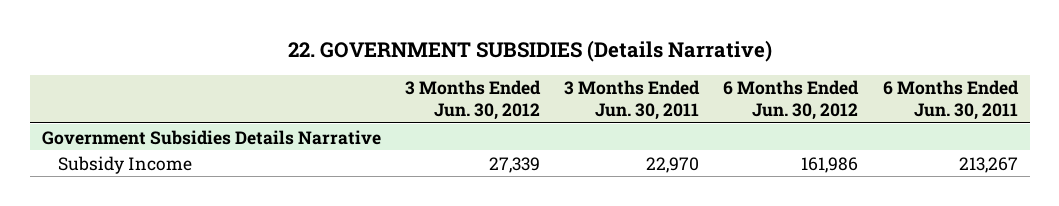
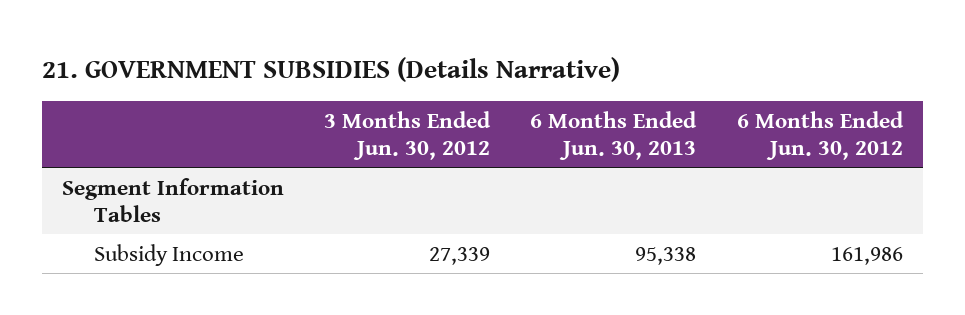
- 22. GOVERNMENT SUBSIDIES (Details Narrative)
+ 21. GOVERNMENT SUBSIDIES (Details Narrative)
- | 3 Months Ended Jun. 30, 2012 | 3 Months Ended Jun. 30, 2011 | 6 Months Ended Jun. 30, 2012 | 6 Months Ended Jun. 30, 2011
+ | 3 Months Ended Jun. 30, 2012 | 6 Months Ended Jun. 30, 2013 | 6 Months Ended Jun. 30, 2012
- Government Subsidies Details Narrative
+ Segment Information Tables

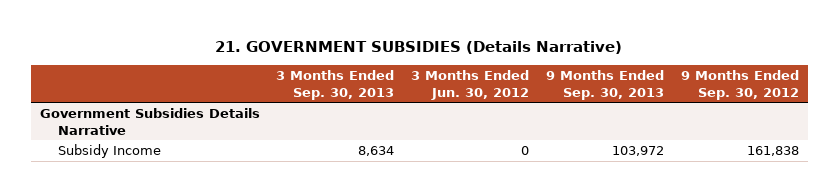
- | 3 Months Ended Jun. 30, 2012 | 6 Months Ended Jun. 30, 2013 | 6 Months Ended Jun. 30, 2012
+ | 3 Months Ended Sep. 30, 2013 | 3 Months Ended Jun. 30, 2012 | 9 Months Ended Sep. 30, 2013 | 9 Months Ended Sep. 30, 2012
- Segment Information Tables
- Subsidy Income | 27,339 | 95,338 | 161,986
+ Government Subsidies Details Narrative
+ Subsidy Income | 8,634 | 0 | 103,972 | 161,838

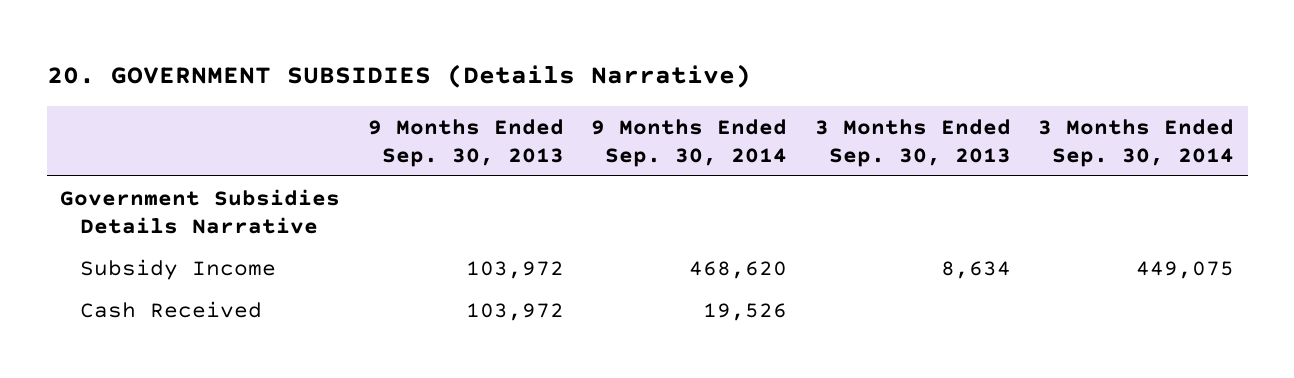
- 21. GOVERNMENT SUBSIDIES (Details Narrative)
+ 20. GOVERNMENT SUBSIDIES (Details Narrative)
- | 3 Months Ended Sep. 30, 2013 | 3 Months Ended Jun. 30, 2012 | 9 Months Ended Sep. 30, 2013 | 9 Months Ended Sep. 30, 2012
+ | 9 Months Ended Sep. 30, 2013 | 9 Months Ended Sep. 30, 2014 | 3 Months Ended Sep. 30, 2013 | 3 Months Ended Sep. 30, 2014
+ Cash Received | 103,972 | 19,526 | |

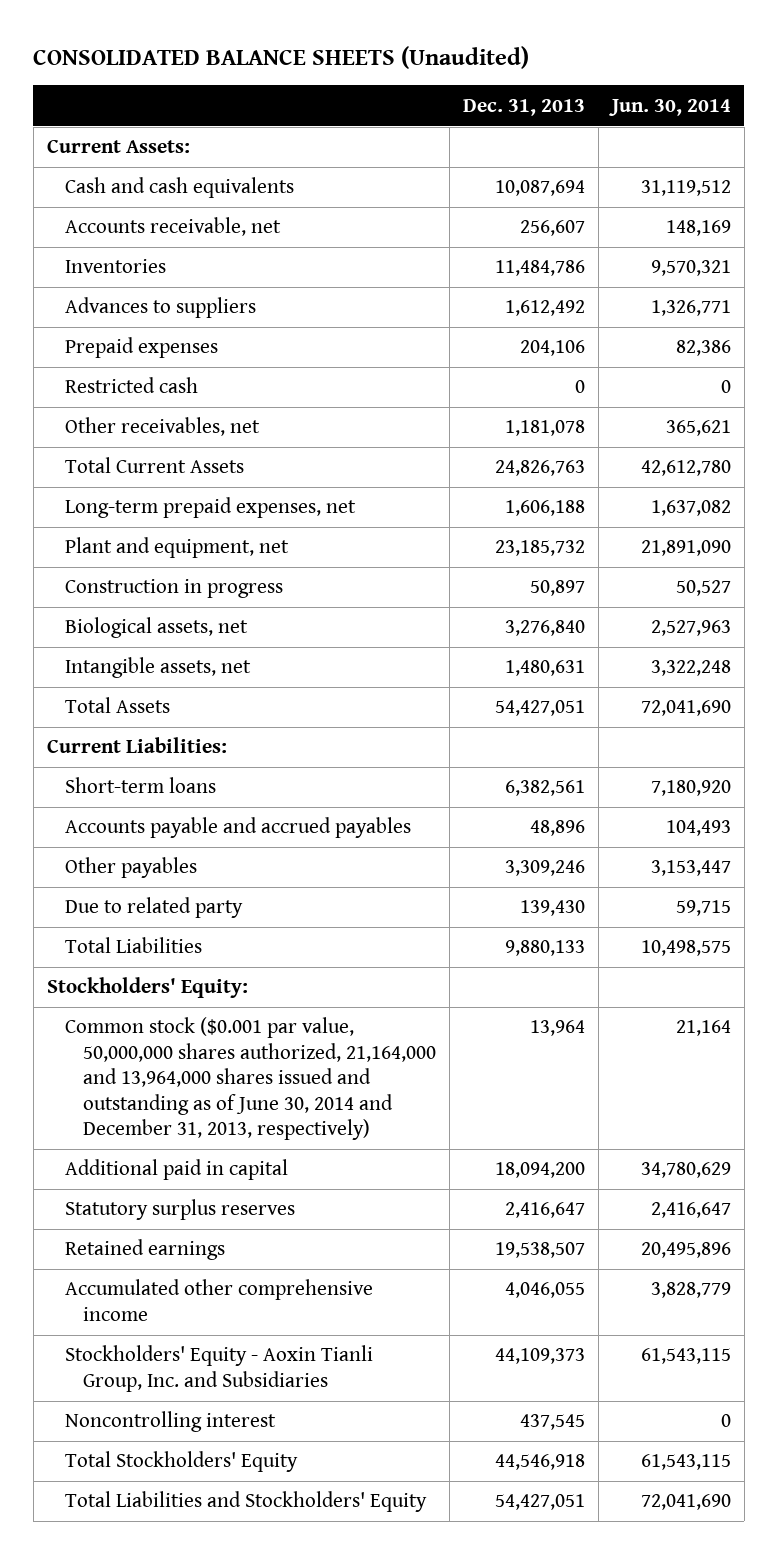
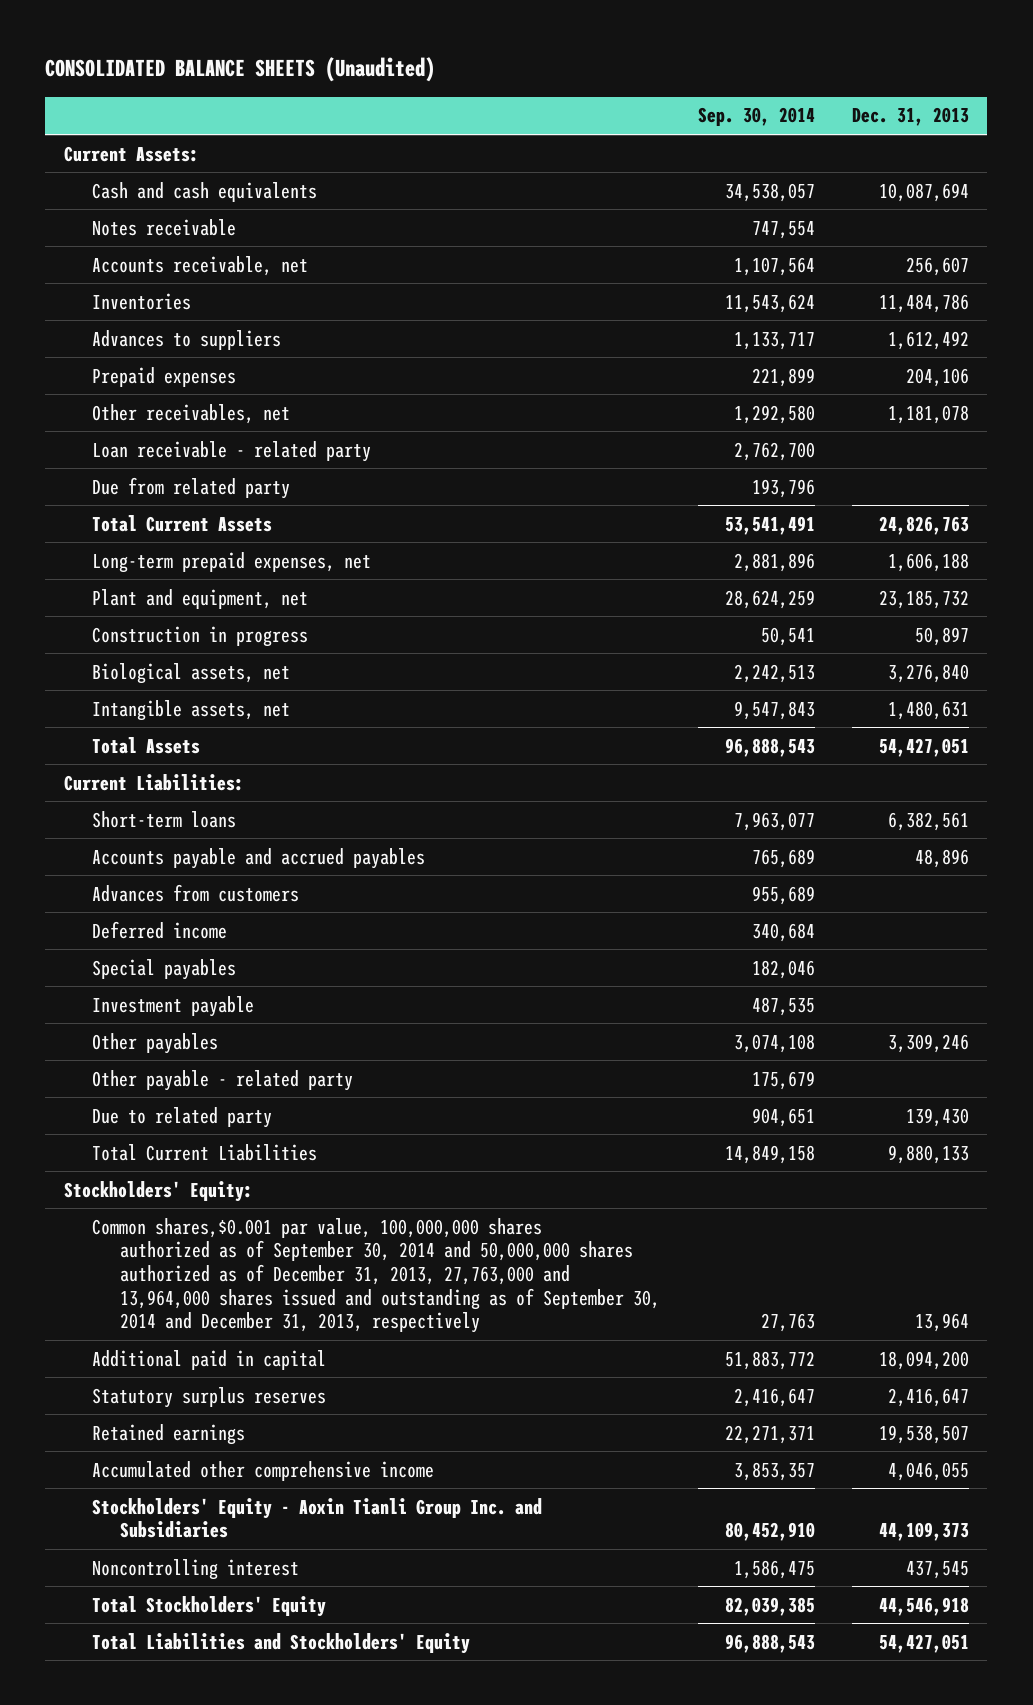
- | Dec. 31, 2013 | Jun. 30, 2014
+ | Sep. 30, 2014 | Dec. 31, 2013
+ Notes receivable | 747,554 |
- Restricted cash | 0 | 0
+ Loan receivable - related party | 2,762,700 |
+ Due from related party | 193,796 |
+ Advances from customers | 955,689 |
+ Deferred income | 340,684 |
+ Special payables | 182,046 |
+ Investment payable | 487,535 |
+ Other payable - related party | 175,679 |
- Total Liabilities | 9,880,133 | 10,498,575
+ Total Current Liabilities | 14,849,158 | 9,880,133
- Common stock ($0.001 par value, 50,000,000 shares authorized, 21,164,000 and 13,964,000 shares issued and outstanding as of June 30, 2014 and December 31, 2013, respectively) | 13,964 | 21,164
+ Common shares,$0.001 par value, 100,000,000 shares authorized as of September 30, 2014 and 50,000,000 shares authorized as of December 31, 2013, 27,763,000 and 13,964,000 shares issued and outstanding as of September 30, 2014 and December 31, 2013, respectively | 27,763 | 13,964
- Stockholders' Equity - Aoxin Tianli Group, Inc. and Subsidiaries | 44,109,373 | 61,543,115
+ Stockholders' Equity - Aoxin Tianli Group Inc. and Subsidiaries | 80,452,910 | 44,109,373

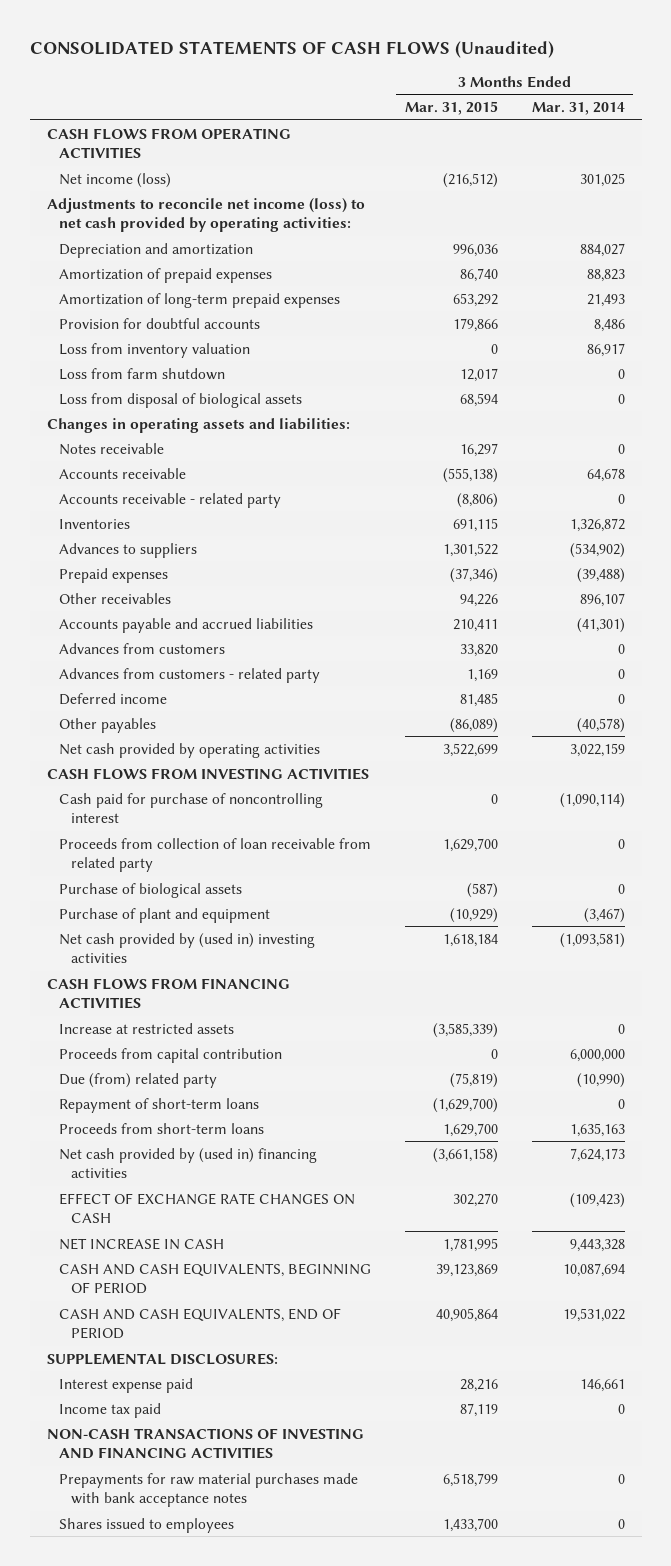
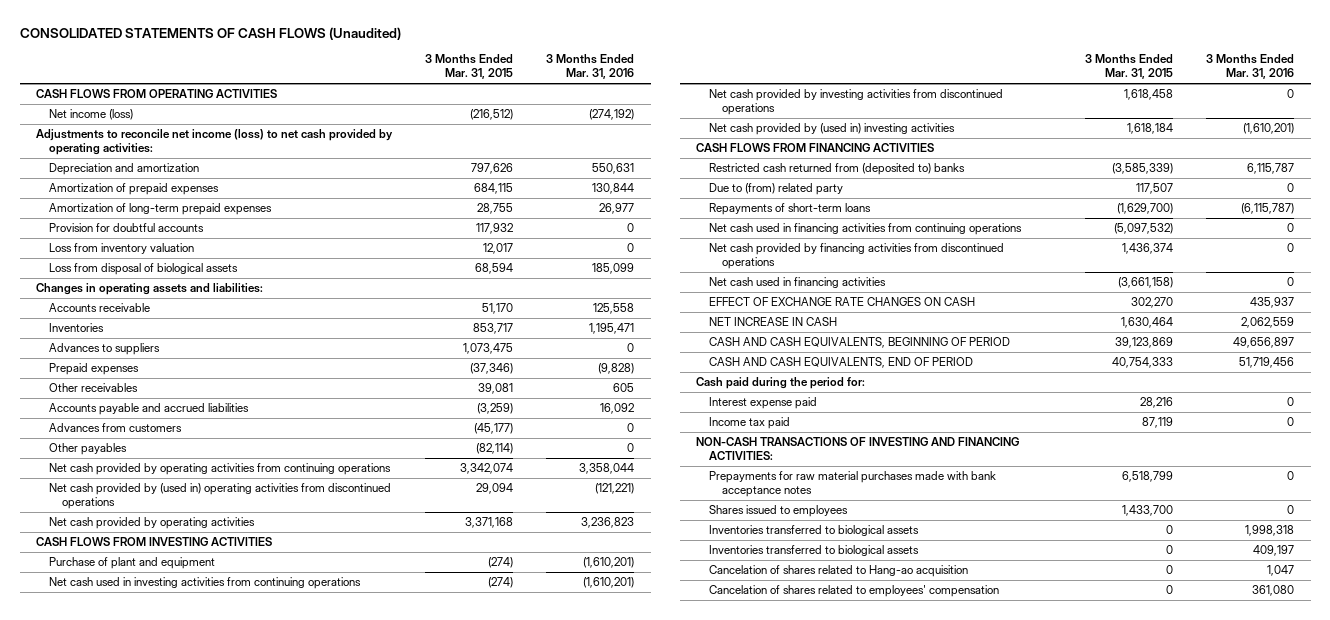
- | 3 Months Ended Mar. 31, 2015 | 3 Months Ended Mar. 31, 2014
+ | 3 Months Ended Mar. 31, 2015 | 3 Months Ended Mar. 31, 2016
- Depreciation and amortization | 996,036 | 884,027
- Amortization of prepaid expenses | 86,740 | 88,823
- Amortization of long-term prepaid expenses | 653,292 | 21,493
- Provision for doubtful accounts | 179,866 | 8,486
- Loss from inventory valuation | 0 | 86,917
- Loss from farm shutdown | 12,017 | 0
+ Depreciation and amortization | 797,626 | 550,631
+ Amortization of prepaid expenses | 684,115 | 130,844
+ Amortization of long-term prepaid expenses | 28,755 | 26,977
+ Provision for doubtful accounts | 117,932 | 0
+ Loss from inventory valuation | 12,017 | 0
- Notes receivable | 16,297 | 0
- Accounts receivable | (555,138) | 64,678
- Accounts receivable - related party | (8,806) | 0
- Inventories | 691,115 | 1,326,872
- Advances to suppliers | 1,301,522 | (534,902)
+ Accounts receivable | 51,170 | 125,558
+ Inventories | 853,717 | 1,195,471
+ Advances to suppliers | 1,073,475 | 0
- Other receivables | 94,226 | 896,107
- Accounts payable and accrued liabilities | 210,411 | (41,301)
- Advances from customers | 33,820 | 0
- Advances from customers - related party | 1,169 | 0
- Deferred income | 81,485 | 0
- Other payables | (86,089) | (40,578)
- Net cash provided by operating activities | 3,522,699 | 3,022,159
+ Other receivables | 39,081 | 605
+ Accounts payable and accrued liabilities | (3,259) | 16,092
+ Advances from customers | (45,177) | 0
+ Other payables | (82,114) | 0
+ Net cash provided by operating activities from continuing operations | 3,342,074 | 3,358,044
+ Net cash provided by (used in) operating activities from discontinued operations | 29,094 | (121,221)
+ Net cash provided by operating activities | 3,371,168 | 3,236,823
- Cash paid for purchase of noncontrolling interest | 0 | (1,090,114)
- Proceeds from collection of loan receivable from related party | 1,629,700 | 0
- Purchase of biological assets | (587) | 0
- Purchase of plant and equipment | (10,929) | (3,467)
+ Purchase of plant and equipment | (274) | (1,610,201)
+ Net cash used in investing activities from continuing operations | (274) | (1,610,201)
+ Net cash provided by investing activities from discontinued operations | 1,618,458 | 0
- Increase at restricted assets | (3,585,339) | 0
- Proceeds from capital contribution | 0 | 6,000,000
- Due (from) related party | (75,819) | (10,990)
- Repayment of short-term loans | (1,629,700) | 0
- Proceeds from short-term loans | 1,629,700 | 1,635,163
- Net cash provided by (used in) financing activities | (3,661,158) | 7,624,173
+ Restricted cash returned from (deposited to) banks | (3,585,339) | 6,115,787
+ Due to (from) related party | 117,507 | 0
+ Repayments of short-term loans | (1,629,700) | (6,115,787)
+ Net cash used in financing activities from continuing operations | (5,097,532) | 0
+ Net cash provided by financing activities from discontinued operations | 1,436,374 | 0
+ Net cash used in financing activities | (3,661,158) | 0
- NET INCREASE IN CASH | 1,781,995 | 9,443,328
+ NET INCREASE IN CASH | 1,630,464 | 2,062,559
- CASH AND CASH EQUIVALENTS, END OF PERIOD | 40,905,864 | 19,531,022
- SUPPLEMENTAL DISCLOSURES:
+ CASH AND CASH EQUIVALENTS, END OF PERIOD | 40,754,333 | 51,719,456
+ Cash paid during the period for:
- NON-CASH TRANSACTIONS OF INVESTING AND FINANCING ACTIVITIES
+ NON-CASH TRANSACTIONS OF INVESTING AND FINANCING ACTIVITIES:
+ Inventories transferred to biological assets | 0 | 1,998,318
+ Inventories transferred to biological assets | 0 | 409,197
+ Cancelation of shares related to Hang-ao acquisition | 0 | 1,047
+ Cancelation of shares related to employees' compensation | 0 | 361,080

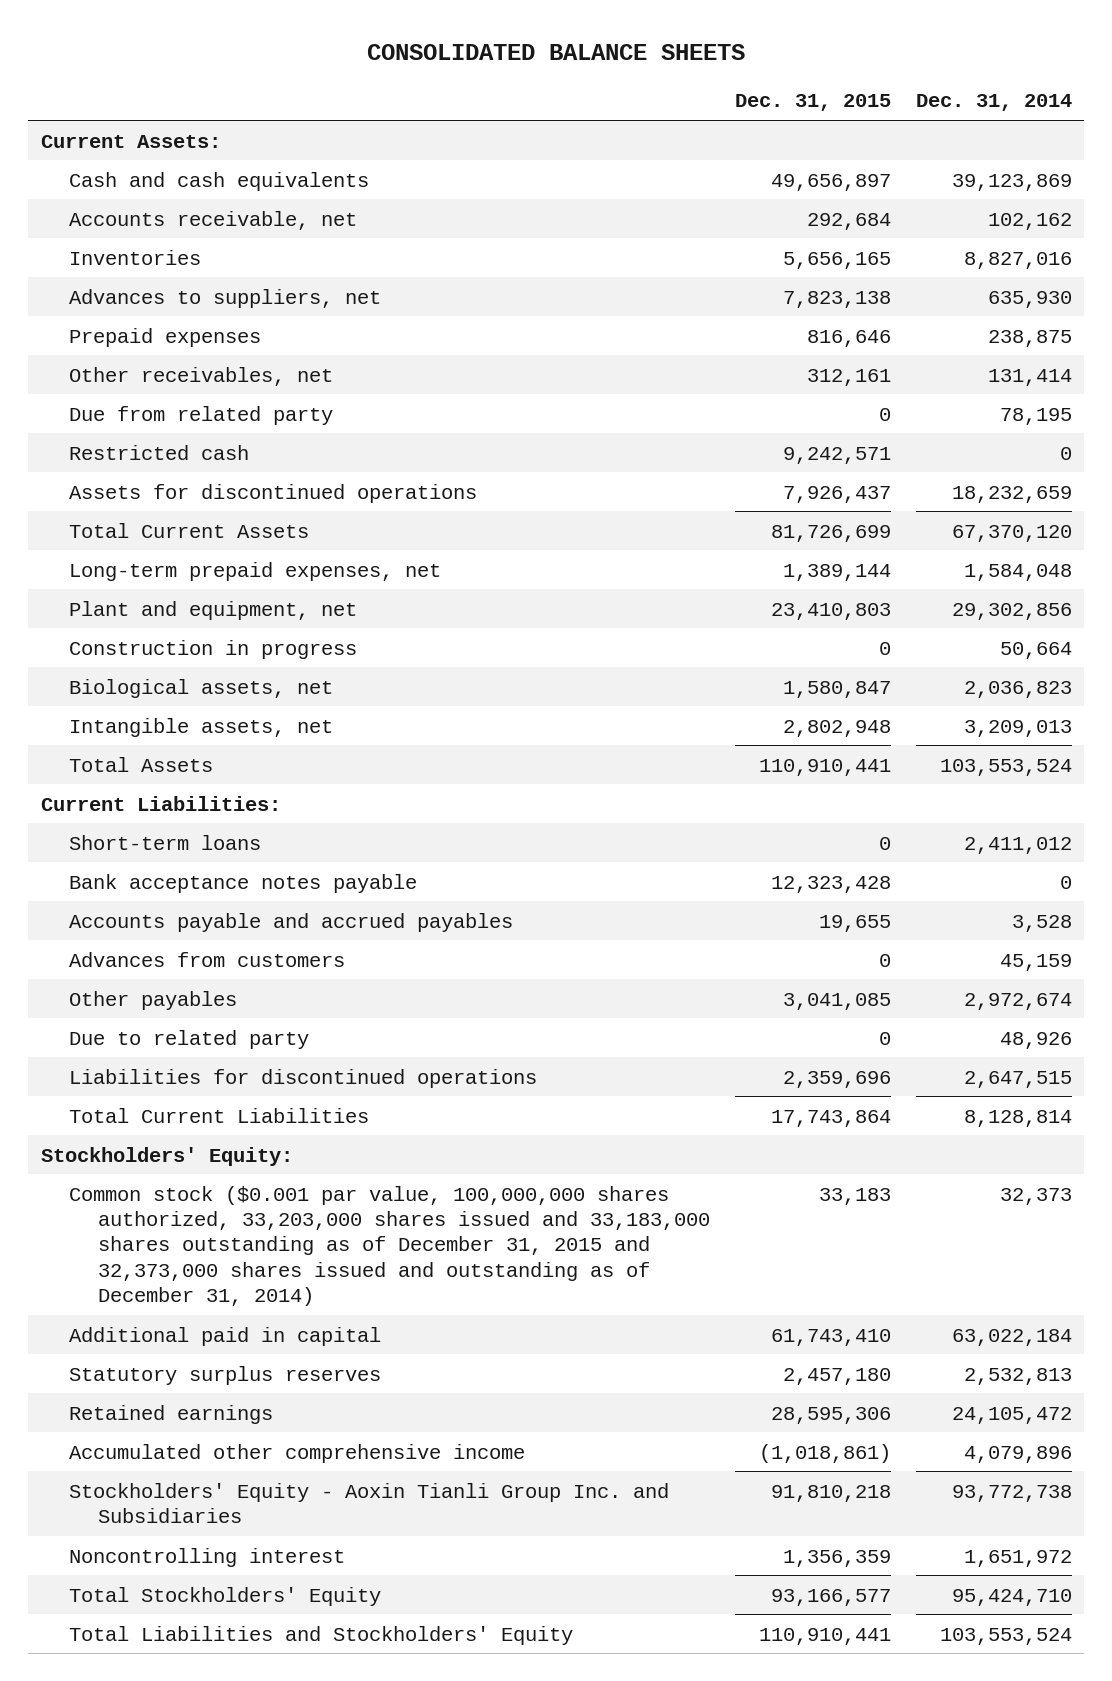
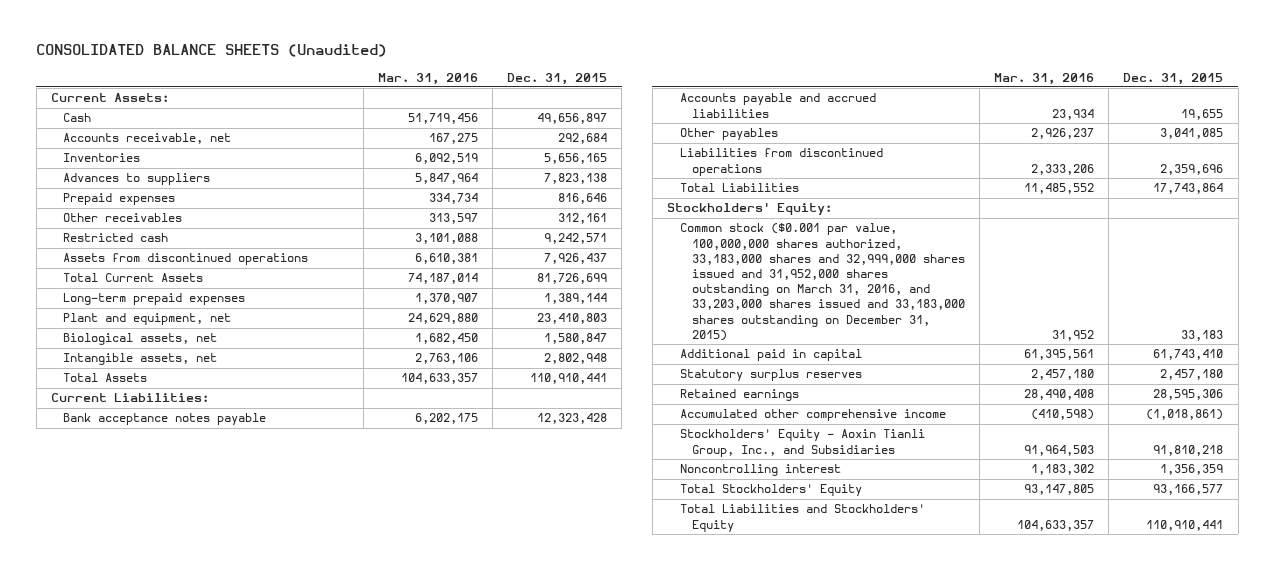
- CONSOLIDATED BALANCE SHEETS
+ CONSOLIDATED BALANCE SHEETS (Unaudited)
- | Dec. 31, 2015 | Dec. 31, 2014
+ | Mar. 31, 2016 | Dec. 31, 2015
- Cash and cash equivalents | 49,656,897 | 39,123,869
+ Cash | 51,719,456 | 49,656,897
- Advances to suppliers, net | 7,823,138 | 635,930
+ Advances to suppliers | 5,847,964 | 7,823,138
- Other receivables, net | 312,161 | 131,414
- Due from related party | 0 | 78,195
+ Other receivables | 313,597 | 312,161
- Assets for discontinued operations | 7,926,437 | 18,232,659
+ Assets from discontinued operations | 6,610,381 | 7,926,437
- Long-term prepaid expenses, net | 1,389,144 | 1,584,048
+ Long-term prepaid expenses | 1,370,907 | 1,389,144
- Construction in progress | 0 | 50,664
- Short-term loans | 0 | 2,411,012
- Accounts payable and accrued payables | 19,655 | 3,528
- Advances from customers | 0 | 45,159
+ Accounts payable and accrued liabilities | 23,934 | 19,655
- Due to related party | 0 | 48,926
- Liabilities for discontinued operations | 2,359,696 | 2,647,515
- Total Current Liabilities | 17,743,864 | 8,128,814
+ Liabilities from discontinued operations | 2,333,206 | 2,359,696
+ Total Liabilities | 11,485,552 | 17,743,864
- Common stock ($0.001 par value, 100,000,000 shares authorized, 33,203,000 shares issued and 33,183,000 shares outstanding as of December 31, 2015 and 32,373,000 shares issued and outstanding as of December 31, 2014) | 33,183 | 32,373
+ Common stock ($0.001 par value, 100,000,000 shares authorized, 33,183,000 shares and 32,999,000 shares issued and 31,952,000 shares outstanding on March 31, 2016, and 33,203,000 shares issued and 33,183,000 shares outstanding on December 31, 2015) | 31,952 | 33,183
- Stockholders' Equity - Aoxin Tianli Group Inc. and Subsidiaries | 91,810,218 | 93,772,738
+ Stockholders' Equity - Aoxin Tianli Group, Inc., and Subsidiaries | 91,964,503 | 91,810,218

